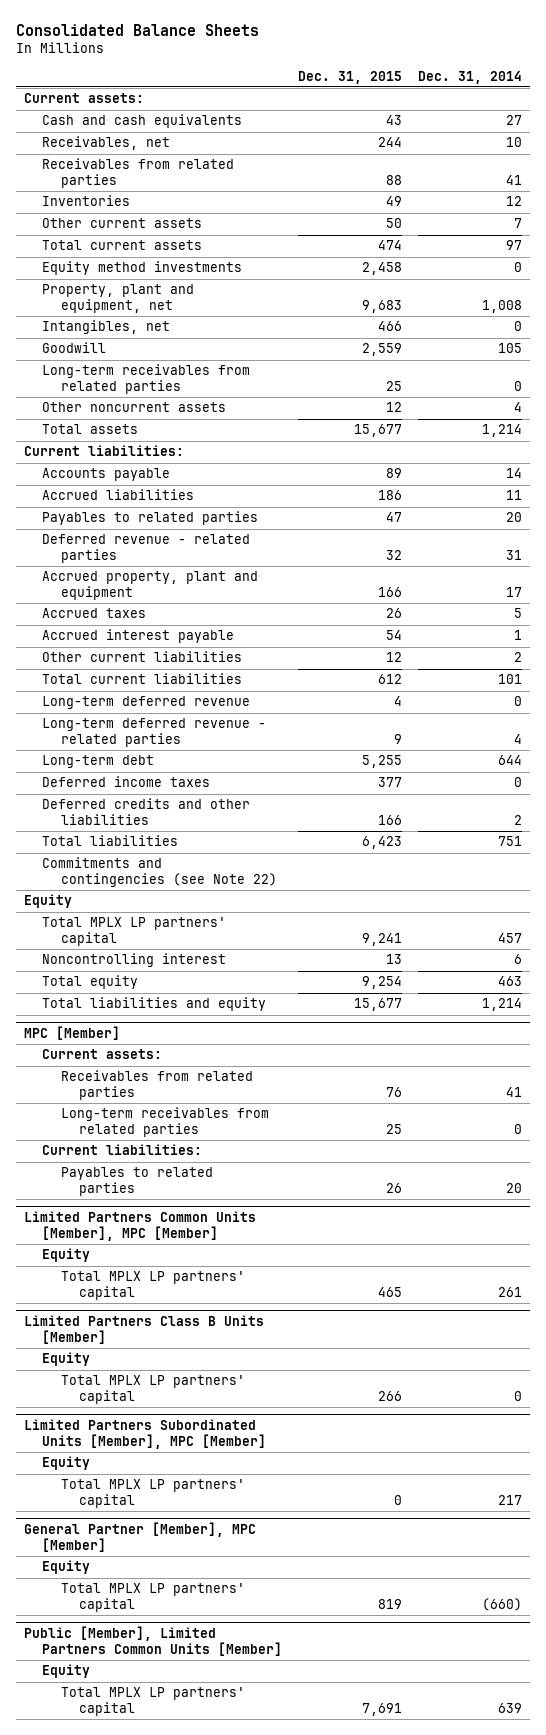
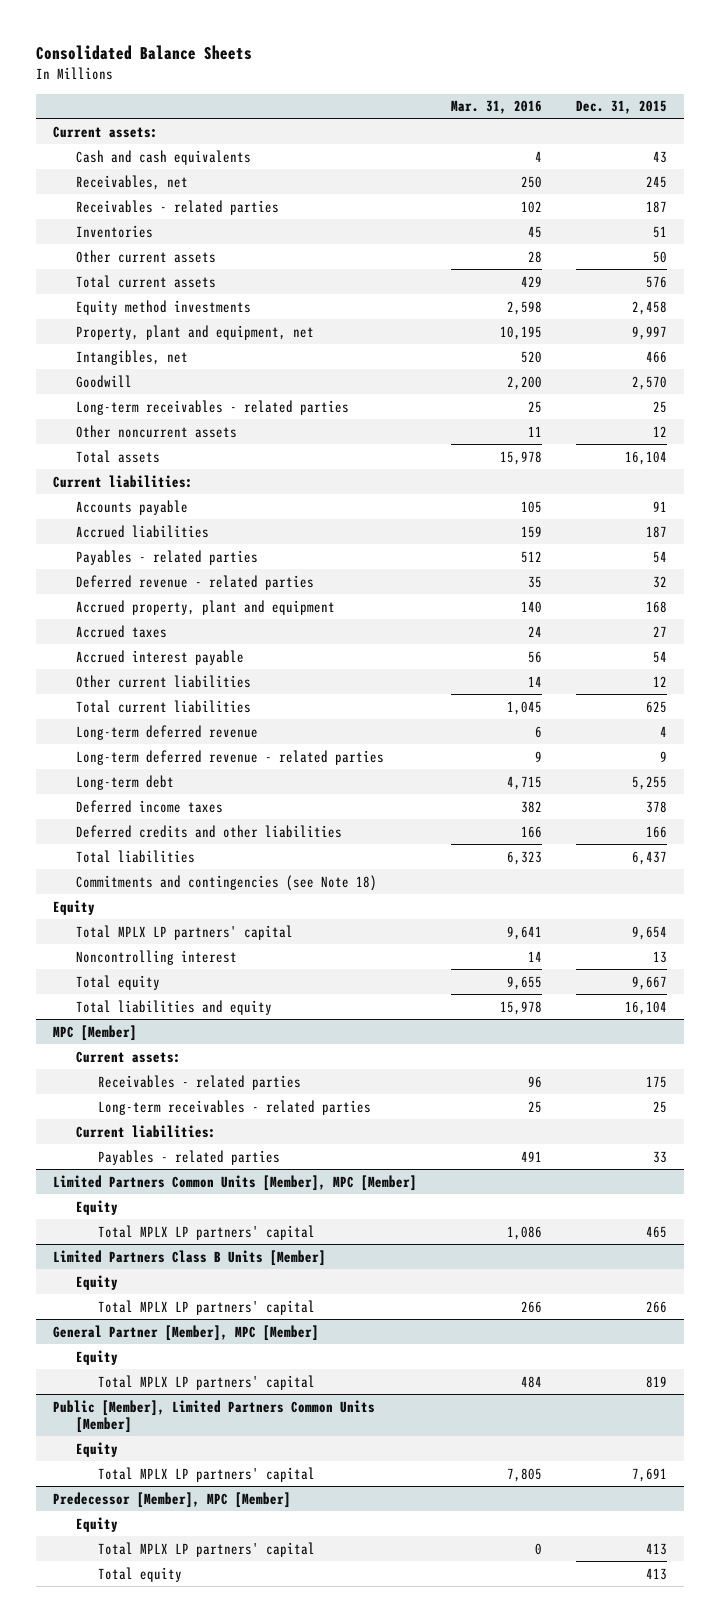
- | Dec. 31, 2015 | Dec. 31, 2014
+ | Mar. 31, 2016 | Dec. 31, 2015
- Receivables, net | 244 | 10
- Receivables from related parties | 88 | 41
- Inventories | 49 | 12
+ Receivables, net | 250 | 245
+ Receivables - related parties | 102 | 187
+ Inventories | 45 | 51
- Total current assets | 474 | 97
+ Total current assets | 429 | 576
- Property, plant and equipment, net | 9,683 | 1,008
+ Property, plant and equipment, net | 10,195 | 9,997
- Goodwill | 2,559 | 105
- Long-term receivables from related parties | 25 | 0
+ Goodwill | 2,200 | 2,570
+ Long-term receivables - related parties | 25 | 25
- Total assets | 15,677 | 1,214
+ Total assets | 15,978 | 16,104
- Accounts payable | 89 | 14
- Accrued liabilities | 186 | 11
- Payables to related parties | 47 | 20
+ Accounts payable | 105 | 91
+ Accrued liabilities | 159 | 187
+ Payables - related parties | 512 | 54
- Accrued property, plant and equipment | 166 | 17
- Accrued taxes | 26 | 5
+ Accrued property, plant and equipment | 140 | 168
+ Accrued taxes | 24 | 27
- Total current liabilities | 612 | 101
+ Total current liabilities | 1,045 | 625
- Deferred income taxes | 377 | 0
+ Deferred income taxes | 382 | 378
- Total liabilities | 6,423 | 751
- Commitments and contingencies (see Note 22)
+ Total liabilities | 6,323 | 6,437
+ Commitments and contingencies (see Note 18)
- Total MPLX LP partners' capital | 9,241 | 457
+ Total MPLX LP partners' capital | 9,641 | 9,654
- Total equity | 9,254 | 463
- Total liabilities and equity | 15,677 | 1,214
+ Total equity | 9,655 | 9,667
+ Total liabilities and equity | 15,978 | 16,104
@ MPC [Member]
- Receivables from related parties | 76 | 41
- Long-term receivables from related parties | 25 | 0
+ Receivables - related parties | 96 | 175
+ Long-term receivables - related parties | 25 | 25
- Payables to related parties | 26 | 20
+ Payables - related parties | 491 | 33
- Limited Partners Subordinated Units [Member], MPC [Member]
- Equity
- Total MPLX LP partners' capital | 0 | 217
+ Predecessor [Member], MPC [Member]
+ Equity
+ Total MPLX LP partners' capital | 0 | 413
+ Total equity | | 413

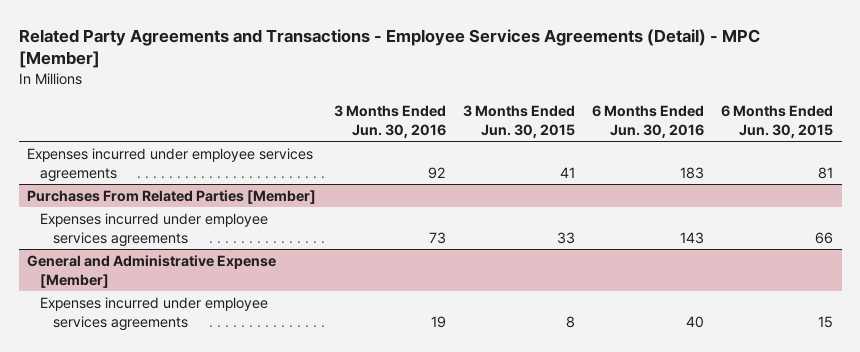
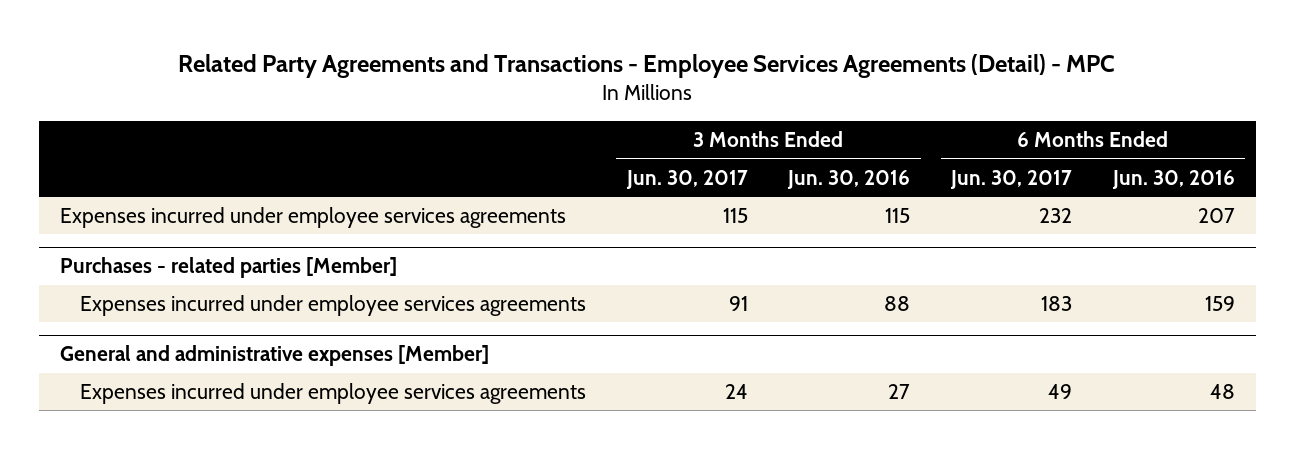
- Related Party Agreements and Transactions - Employee Services Agreements (Detail) - MPC [Member]
+ Related Party Agreements and Transactions - Employee Services Agreements (Detail) - MPC
- | 3 Months Ended Jun. 30, 2016 | 3 Months Ended Jun. 30, 2015 | 6 Months Ended Jun. 30, 2016 | 6 Months Ended Jun. 30, 2015
+ | 3 Months Ended Jun. 30, 2017 | 3 Months Ended Jun. 30, 2016 | 6 Months Ended Jun. 30, 2017 | 6 Months Ended Jun. 30, 2016
- Expenses incurred under employee services agreements | 92 | 41 | 183 | 81
- Purchases From Related Parties [Member]
- Expenses incurred under employee services agreements | 73 | 33 | 143 | 66
- General and Administrative Expense [Member]
- Expenses incurred under employee services agreements | 19 | 8 | 40 | 15
+ Expenses incurred under employee services agreements | 115 | 115 | 232 | 207
+ Purchases - related parties [Member]
+ Expenses incurred under employee services agreements | 91 | 88 | 183 | 159
+ General and administrative expenses [Member]
+ Expenses incurred under employee services agreements | 24 | 27 | 49 | 48

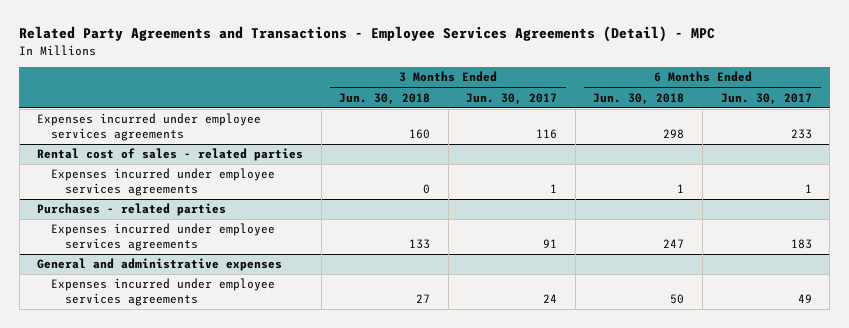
- | 3 Months Ended Jun. 30, 2017 | 3 Months Ended Jun. 30, 2016 | 6 Months Ended Jun. 30, 2017 | 6 Months Ended Jun. 30, 2016
+ | 3 Months Ended Jun. 30, 2018 | 3 Months Ended Jun. 30, 2017 | 6 Months Ended Jun. 30, 2018 | 6 Months Ended Jun. 30, 2017
- Expenses incurred under employee services agreements | 115 | 115 | 232 | 207
- Purchases - related parties [Member]
+ Expenses incurred under employee services agreements | 160 | 116 | 298 | 233
+ Rental cost of sales - related parties
+ Expenses incurred under employee services agreements | 0 | 1 | 1 | 1
+ Purchases - related parties
- General and administrative expenses [Member]
+ General and administrative expenses

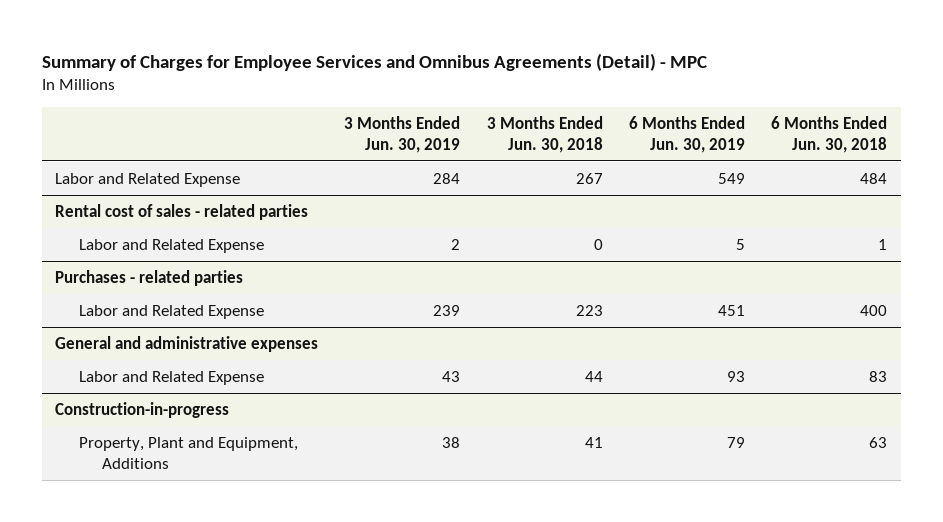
- Related Party Agreements and Transactions - Employee Services Agreements (Detail) - MPC
+ Summary of Charges for Employee Services and Omnibus Agreements (Detail) - MPC
- | 3 Months Ended Jun. 30, 2018 | 3 Months Ended Jun. 30, 2017 | 6 Months Ended Jun. 30, 2018 | 6 Months Ended Jun. 30, 2017
+ | 3 Months Ended Jun. 30, 2019 | 3 Months Ended Jun. 30, 2018 | 6 Months Ended Jun. 30, 2019 | 6 Months Ended Jun. 30, 2018
- Expenses incurred under employee services agreements | 160 | 116 | 298 | 233
+ Labor and Related Expense | 284 | 267 | 549 | 484
@ Rental cost of sales - related parties
- Expenses incurred under employee services agreements | 0 | 1 | 1 | 1
+ Labor and Related Expense | 2 | 0 | 5 | 1
@ Purchases - related parties
- Expenses incurred under employee services agreements | 133 | 91 | 247 | 183
+ Labor and Related Expense | 239 | 223 | 451 | 400
@ General and administrative expenses
- Expenses incurred under employee services agreements | 27 | 24 | 50 | 49
+ Labor and Related Expense | 43 | 44 | 93 | 83
+ Construction-in-progress
+ Property, Plant and Equipment, Additions | 38 | 41 | 79 | 63

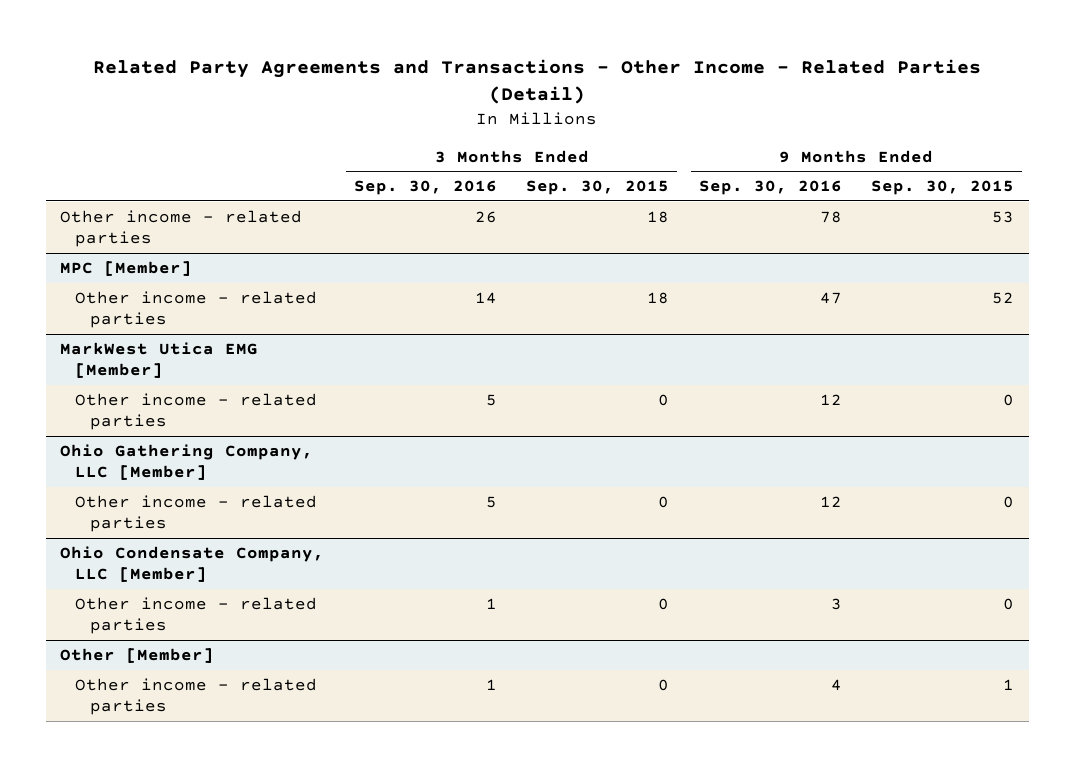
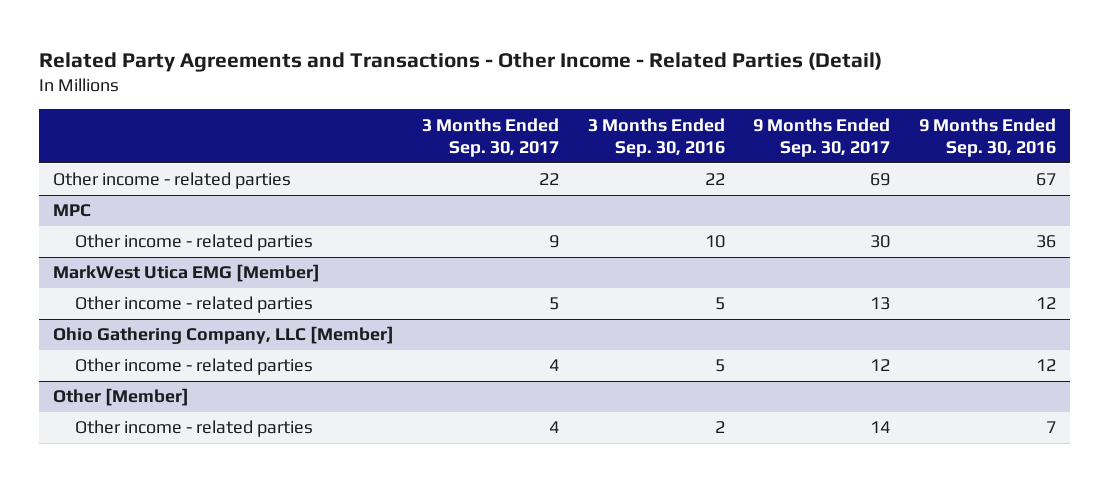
- | 3 Months Ended Sep. 30, 2016 | 3 Months Ended Sep. 30, 2015 | 9 Months Ended Sep. 30, 2016 | 9 Months Ended Sep. 30, 2015
+ | 3 Months Ended Sep. 30, 2017 | 3 Months Ended Sep. 30, 2016 | 9 Months Ended Sep. 30, 2017 | 9 Months Ended Sep. 30, 2016
- Other income - related parties | 26 | 18 | 78 | 53
- MPC [Member]
- Other income - related parties | 14 | 18 | 47 | 52
+ Other income - related parties | 22 | 22 | 69 | 67
+ MPC
+ Other income - related parties | 9 | 10 | 30 | 36
- Ohio Condensate Company, LLC [Member]
- Other income - related parties | 1 | 0 | 3 | 0
@ Other [Member]
- Other income - related parties | 1 | 0 | 4 | 1
+ Other income - related parties | 4 | 2 | 14 | 7

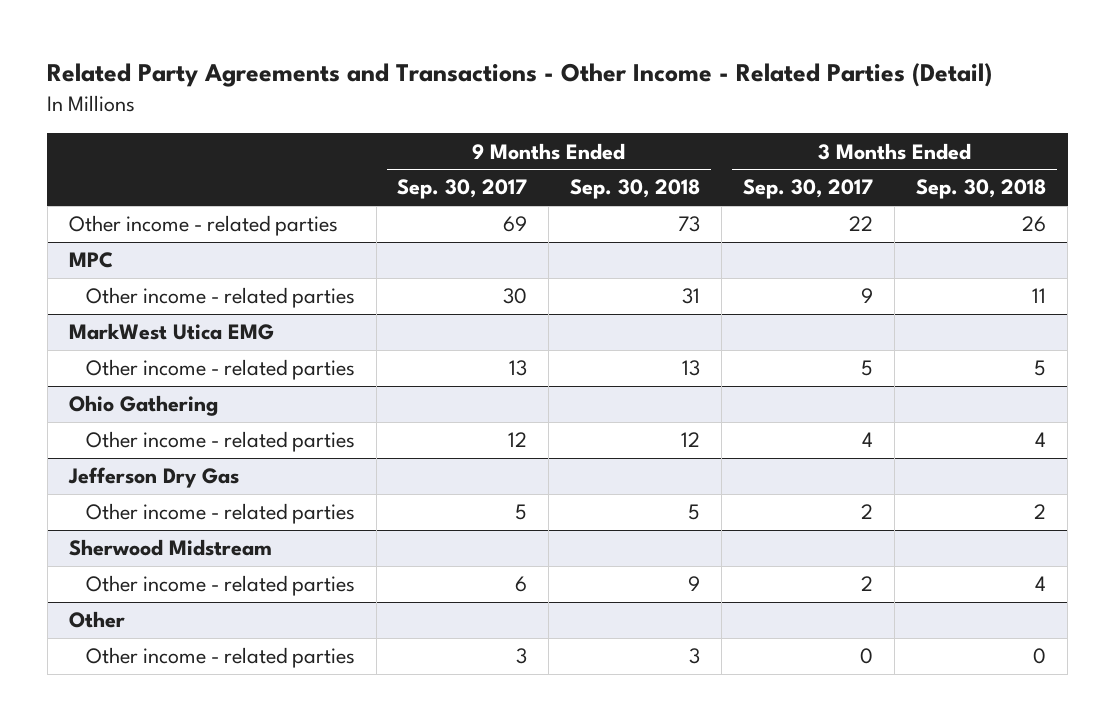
- | 3 Months Ended Sep. 30, 2017 | 3 Months Ended Sep. 30, 2016 | 9 Months Ended Sep. 30, 2017 | 9 Months Ended Sep. 30, 2016
+ | 9 Months Ended Sep. 30, 2017 | 9 Months Ended Sep. 30, 2018 | 3 Months Ended Sep. 30, 2017 | 3 Months Ended Sep. 30, 2018
- MarkWest Utica EMG [Member]
+ MarkWest Utica EMG
- Ohio Gathering Company, LLC [Member]
+ Ohio Gathering
- Other [Member]
- Other income - related parties | 4 | 2 | 14 | 7
+ Jefferson Dry Gas
+ Other income - related parties | 5 | 5 | 2 | 2
+ Sherwood Midstream
+ Other income - related parties | 6 | 9 | 2 | 4
+ Other
+ Other income - related parties | 3 | 3 | 0 | 0

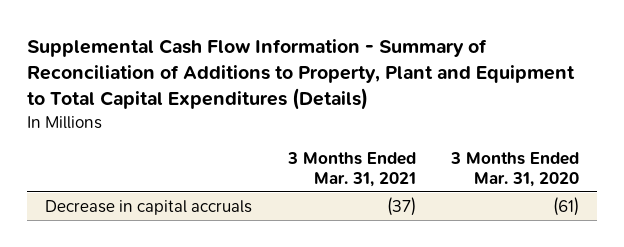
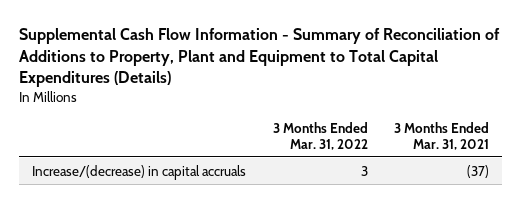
- | 3 Months Ended Mar. 31, 2021 | 3 Months Ended Mar. 31, 2020
+ | 3 Months Ended Mar. 31, 2022 | 3 Months Ended Mar. 31, 2021
- Decrease in capital accruals | (37) | (61)
+ Increase/(decrease) in capital accruals | 3 | (37)

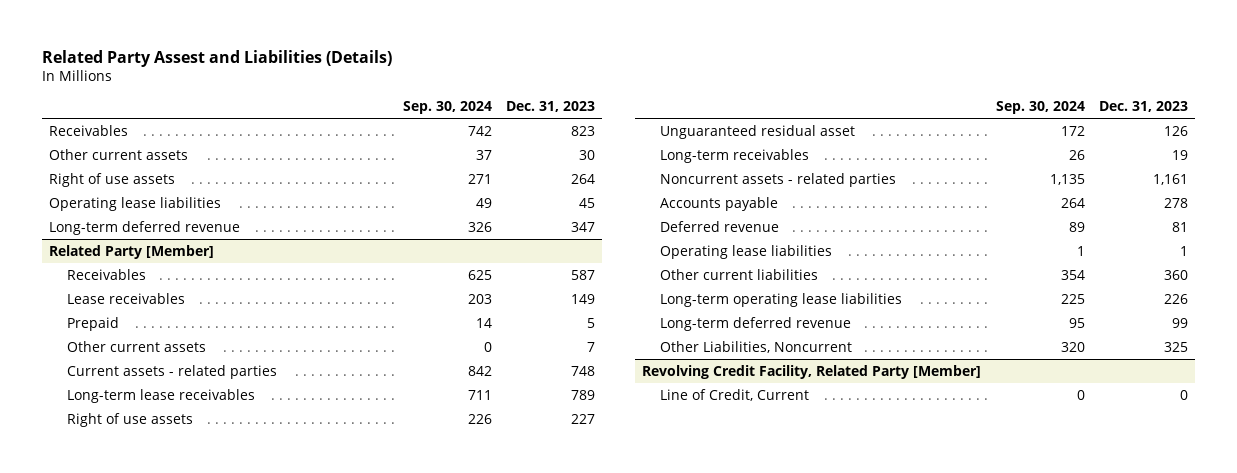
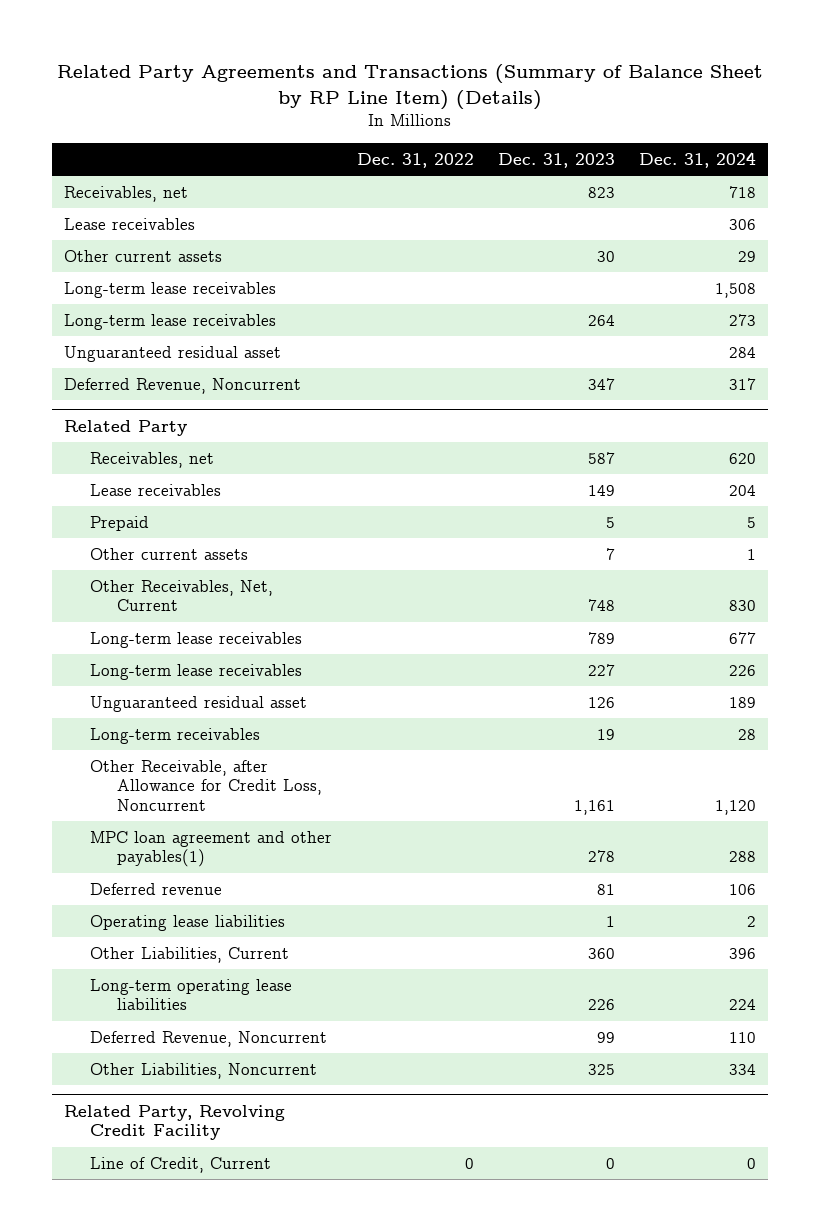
- Related Party Assest and Liabilities (Details)
+ Related Party Agreements and Transactions (Summary of Balance Sheet by RP Line Item) (Details)
- | Sep. 30, 2024 | Dec. 31, 2023
+ | Dec. 31, 2022 | Dec. 31, 2023 | Dec. 31, 2024
- Receivables | 742 | 823
+ Receivables, net | | 823 | 718
+ Lease receivables | | | 306
- Right of use assets | 271 | 264
- Operating lease liabilities | 49 | 45
- Long-term deferred revenue | 326 | 347
- Related Party [Member]
- Receivables | 625 | 587
+ Long-term lease receivables | | | 1,508
+ Long-term lease receivables | | 264 | 273
+ Unguaranteed residual asset | | | 284
+ Deferred Revenue, Noncurrent | | 347 | 317
+ Related Party
+ Receivables, net | | 587 | 620
- Current assets - related parties | 842 | 748
+ Other Receivables, Net, Current | | 748 | 830
- Right of use assets | 226 | 227
+ Long-term lease receivables | | 227 | 226
- Noncurrent assets - related parties | 1,135 | 1,161
- Accounts payable | 264 | 278
+ Other Receivable, after Allowance for Credit Loss, Noncurrent | | 1,161 | 1,120
+ MPC loan agreement and other payables(1) | | 278 | 288
- Other current liabilities | 354 | 360
+ Other Liabilities, Current | | 360 | 396
- Long-term deferred revenue | 95 | 99
+ Deferred Revenue, Noncurrent | | 99 | 110
- Revolving Credit Facility, Related Party [Member]
+ Related Party, Revolving Credit Facility

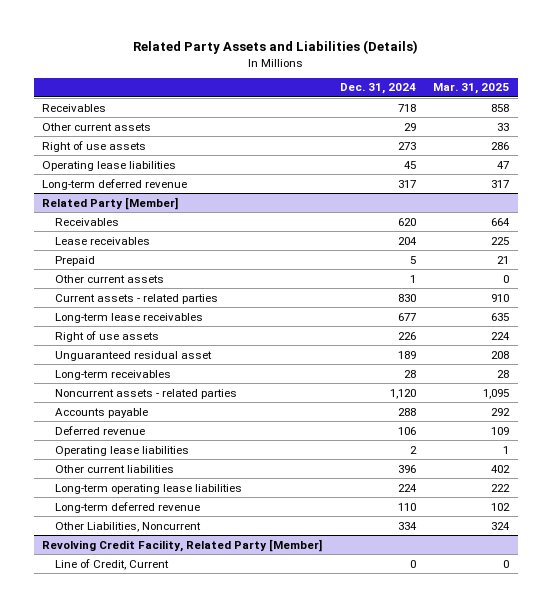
- Related Party Agreements and Transactions (Summary of Balance Sheet by RP Line Item) (Details)
+ Related Party Assets and Liabilities (Details)
- | Dec. 31, 2022 | Dec. 31, 2023 | Dec. 31, 2024
+ | Dec. 31, 2024 | Mar. 31, 2025
- Receivables, net | | 823 | 718
- Lease receivables | | | 306
+ Receivables | 718 | 858
- Long-term lease receivables | | | 1,508
- Long-term lease receivables | | 264 | 273
- Unguaranteed residual asset | | | 284
- Deferred Revenue, Noncurrent | | 347 | 317
- Related Party
- Receivables, net | | 587 | 620
+ Right of use assets | 273 | 286
+ Operating lease liabilities | 45 | 47
+ Long-term deferred revenue | 317 | 317
+ Related Party [Member]
+ Receivables | 620 | 664
- Other Receivables, Net, Current | | 748 | 830
+ Current assets - related parties | 830 | 910
- Long-term lease receivables | | 227 | 226
+ Right of use assets | 226 | 224
- Other Receivable, after Allowance for Credit Loss, Noncurrent | | 1,161 | 1,120
- MPC loan agreement and other payables(1) | | 278 | 288
+ Noncurrent assets - related parties | 1,120 | 1,095
+ Accounts payable | 288 | 292
- Other Liabilities, Current | | 360 | 396
+ Other current liabilities | 396 | 402
- Deferred Revenue, Noncurrent | | 99 | 110
+ Long-term deferred revenue | 110 | 102
- Related Party, Revolving Credit Facility
+ Revolving Credit Facility, Related Party [Member]

